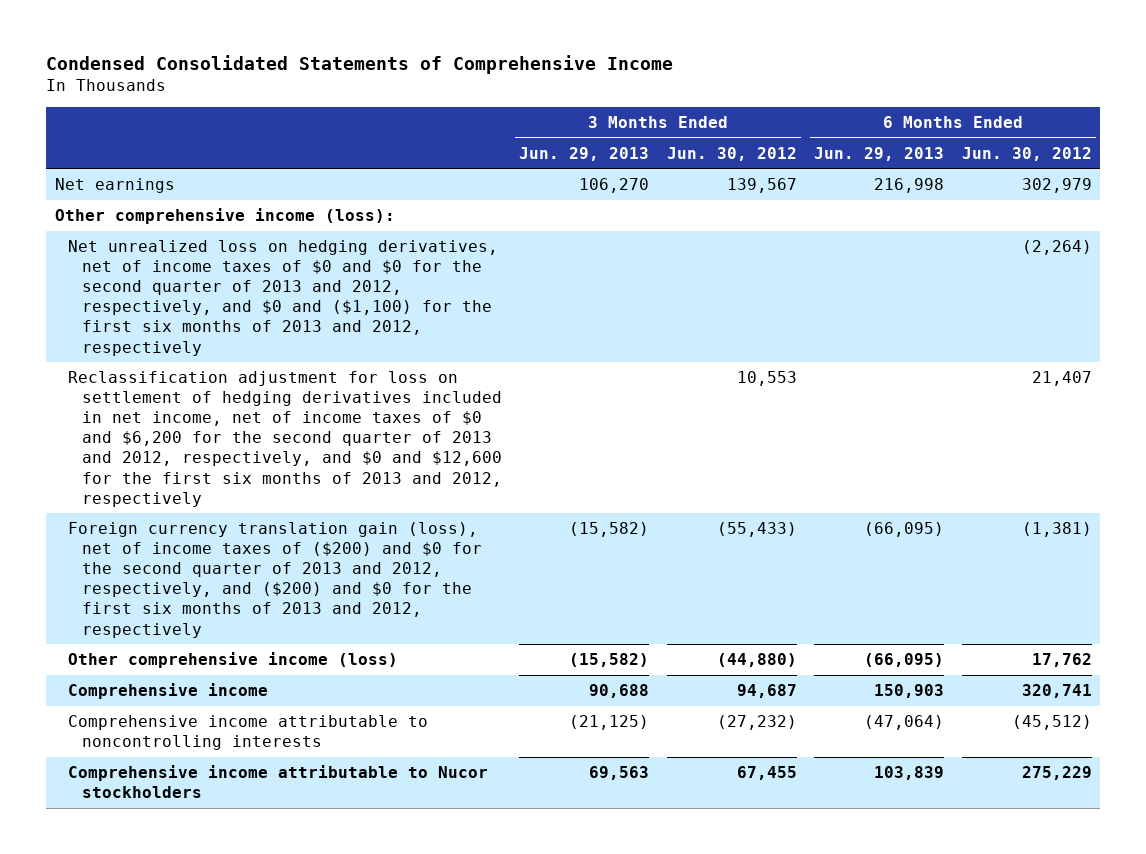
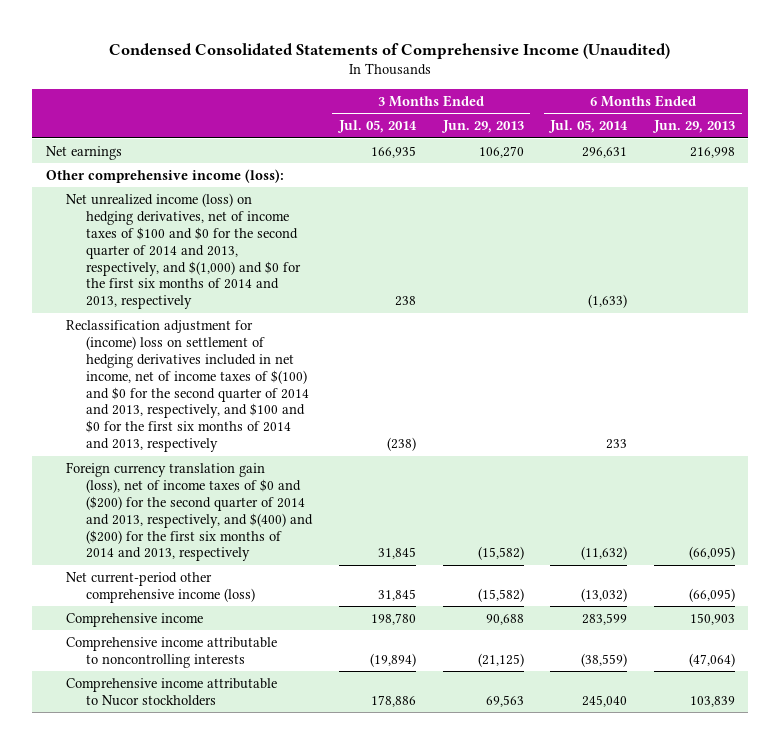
- Condensed Consolidated Statements of Comprehensive Income
+ Condensed Consolidated Statements of Comprehensive Income (Unaudited)
- | 3 Months Ended Jun. 29, 2013 | 3 Months Ended Jun. 30, 2012 | 6 Months Ended Jun. 29, 2013 | 6 Months Ended Jun. 30, 2012
+ | 3 Months Ended Jul. 05, 2014 | 3 Months Ended Jun. 29, 2013 | 6 Months Ended Jul. 05, 2014 | 6 Months Ended Jun. 29, 2013
- Net unrealized loss on hedging derivatives, net of income taxes of $0 and $0 for the second quarter of 2013 and 2012, respectively, and $0 and ($1,100) for the first six months of 2013 and 2012, respectively | | | | (2,264)
- Reclassification adjustment for loss on settlement of hedging derivatives included in net income, net of income taxes of $0 and $6,200 for the second quarter of 2013 and 2012, respectively, and $0 and $12,600 for the first six months of 2013 and 2012, respectively | | 10,553 | | 21,407
- Foreign currency translation gain (loss), net of income taxes of ($200) and $0 for the second quarter of 2013 and 2012, respectively, and ($200) and $0 for the first six months of 2013 and 2012, respectively | (15,582) | (55,433) | (66,095) | (1,381)
- Other comprehensive income (loss) | (15,582) | (44,880) | (66,095) | 17,762
+ Net unrealized income (loss) on hedging derivatives, net of income taxes of $100 and $0 for the second quarter of 2014 and 2013, respectively, and $(1,000) and $0 for the first six months of 2014 and 2013, respectively | 238 | | (1,633) |
+ Reclassification adjustment for (income) loss on settlement of hedging derivatives included in net income, net of income taxes of $(100) and $0 for the second quarter of 2014 and 2013, respectively, and $100 and $0 for the first six months of 2014 and 2013, respectively | (238) | | 233 |
+ Foreign currency translation gain (loss), net of income taxes of $0 and ($200) for the second quarter of 2014 and 2013, respectively, and $(400) and ($200) for the first six months of 2014 and 2013, respectively | 31,845 | (15,582) | (11,632) | (66,095)
+ Net current-period other comprehensive income (loss) | 31,845 | (15,582) | (13,032) | (66,095)

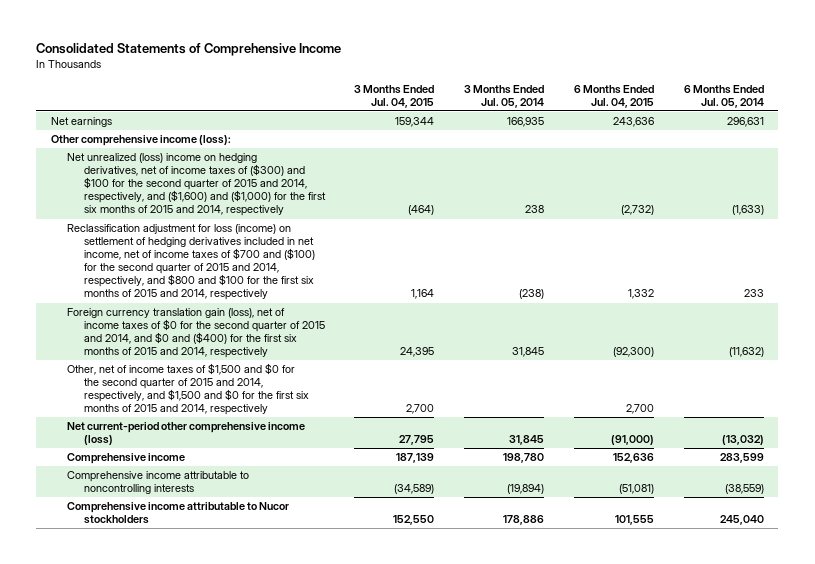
- Condensed Consolidated Statements of Comprehensive Income (Unaudited)
+ Consolidated Statements of Comprehensive Income
- | 3 Months Ended Jul. 05, 2014 | 3 Months Ended Jun. 29, 2013 | 6 Months Ended Jul. 05, 2014 | 6 Months Ended Jun. 29, 2013
+ | 3 Months Ended Jul. 04, 2015 | 3 Months Ended Jul. 05, 2014 | 6 Months Ended Jul. 04, 2015 | 6 Months Ended Jul. 05, 2014
- Net unrealized income (loss) on hedging derivatives, net of income taxes of $100 and $0 for the second quarter of 2014 and 2013, respectively, and $(1,000) and $0 for the first six months of 2014 and 2013, respectively | 238 | | (1,633) |
- Reclassification adjustment for (income) loss on settlement of hedging derivatives included in net income, net of income taxes of $(100) and $0 for the second quarter of 2014 and 2013, respectively, and $100 and $0 for the first six months of 2014 and 2013, respectively | (238) | | 233 |
- Foreign currency translation gain (loss), net of income taxes of $0 and ($200) for the second quarter of 2014 and 2013, respectively, and $(400) and ($200) for the first six months of 2014 and 2013, respectively | 31,845 | (15,582) | (11,632) | (66,095)
+ Net unrealized (loss) income on hedging derivatives, net of income taxes of ($300) and $100 for the second quarter of 2015 and 2014, respectively, and ($1,600) and ($1,000) for the first six months of 2015 and 2014, respectively | (464) | 238 | (2,732) | (1,633)
+ Reclassification adjustment for loss (income) on settlement of hedging derivatives included in net income, net of income taxes of $700 and ($100) for the second quarter of 2015 and 2014, respectively, and $800 and $100 for the first six months of 2015 and 2014, respectively | 1,164 | (238) | 1,332 | 233
+ Foreign currency translation gain (loss), net of income taxes of $0 for the second quarter of 2015 and 2014, and $0 and ($400) for the first six months of 2015 and 2014, respectively | 24,395 | 31,845 | (92,300) | (11,632)
+ Other, net of income taxes of $1,500 and $0 for the second quarter of 2015 and 2014, respectively, and $1,500 and $0 for the first six months of 2015 and 2014, respectively | 2,700 | | 2,700 |

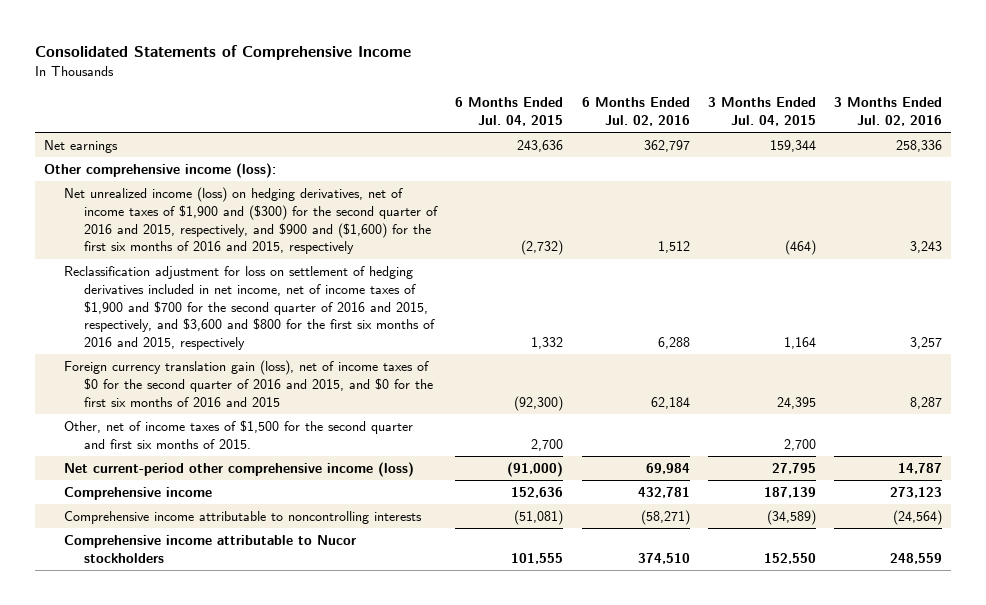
- | 3 Months Ended Jul. 04, 2015 | 3 Months Ended Jul. 05, 2014 | 6 Months Ended Jul. 04, 2015 | 6 Months Ended Jul. 05, 2014
+ | 6 Months Ended Jul. 04, 2015 | 6 Months Ended Jul. 02, 2016 | 3 Months Ended Jul. 04, 2015 | 3 Months Ended Jul. 02, 2016
- Net unrealized (loss) income on hedging derivatives, net of income taxes of ($300) and $100 for the second quarter of 2015 and 2014, respectively, and ($1,600) and ($1,000) for the first six months of 2015 and 2014, respectively | (464) | 238 | (2,732) | (1,633)
- Reclassification adjustment for loss (income) on settlement of hedging derivatives included in net income, net of income taxes of $700 and ($100) for the second quarter of 2015 and 2014, respectively, and $800 and $100 for the first six months of 2015 and 2014, respectively | 1,164 | (238) | 1,332 | 233
- Foreign currency translation gain (loss), net of income taxes of $0 for the second quarter of 2015 and 2014, and $0 and ($400) for the first six months of 2015 and 2014, respectively | 24,395 | 31,845 | (92,300) | (11,632)
- Other, net of income taxes of $1,500 and $0 for the second quarter of 2015 and 2014, respectively, and $1,500 and $0 for the first six months of 2015 and 2014, respectively | 2,700 | | 2,700 |
+ Net unrealized income (loss) on hedging derivatives, net of income taxes of $1,900 and ($300) for the second quarter of 2016 and 2015, respectively, and $900 and ($1,600) for the first six months of 2016 and 2015, respectively | (2,732) | 1,512 | (464) | 3,243
+ Reclassification adjustment for loss on settlement of hedging derivatives included in net income, net of income taxes of $1,900 and $700 for the second quarter of 2016 and 2015, respectively, and $3,600 and $800 for the first six months of 2016 and 2015, respectively | 1,332 | 6,288 | 1,164 | 3,257
+ Foreign currency translation gain (loss), net of income taxes of $0 for the second quarter of 2016 and 2015, and $0 for the first six months of 2016 and 2015 | (92,300) | 62,184 | 24,395 | 8,287
+ Other, net of income taxes of $1,500 for the second quarter and first six months of 2015. | 2,700 | | 2,700 |

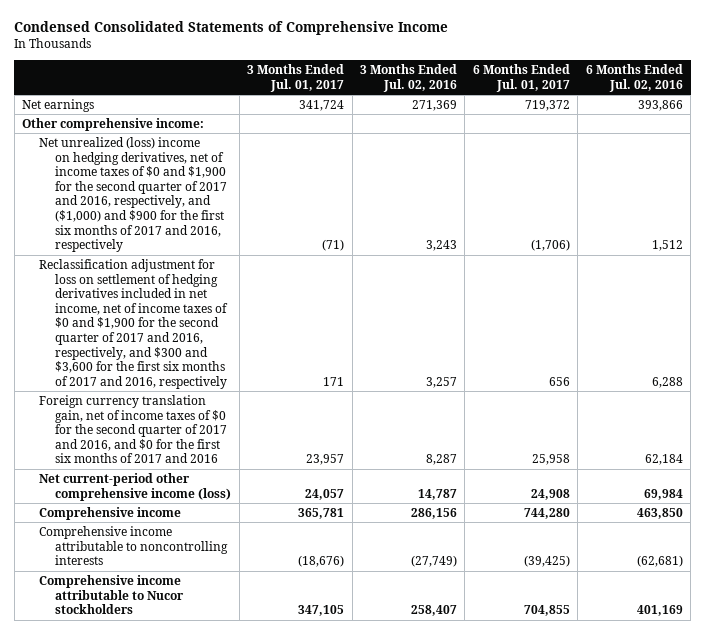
- Consolidated Statements of Comprehensive Income
+ Condensed Consolidated Statements of Comprehensive Income
- | 6 Months Ended Jul. 04, 2015 | 6 Months Ended Jul. 02, 2016 | 3 Months Ended Jul. 04, 2015 | 3 Months Ended Jul. 02, 2016
+ | 3 Months Ended Jul. 01, 2017 | 3 Months Ended Jul. 02, 2016 | 6 Months Ended Jul. 01, 2017 | 6 Months Ended Jul. 02, 2016
- Net earnings | 243,636 | 362,797 | 159,344 | 258,336
- Other comprehensive income (loss):
- Net unrealized income (loss) on hedging derivatives, net of income taxes of $1,900 and ($300) for the second quarter of 2016 and 2015, respectively, and $900 and ($1,600) for the first six months of 2016 and 2015, respectively | (2,732) | 1,512 | (464) | 3,243
- Reclassification adjustment for loss on settlement of hedging derivatives included in net income, net of income taxes of $1,900 and $700 for the second quarter of 2016 and 2015, respectively, and $3,600 and $800 for the first six months of 2016 and 2015, respectively | 1,332 | 6,288 | 1,164 | 3,257
- Foreign currency translation gain (loss), net of income taxes of $0 for the second quarter of 2016 and 2015, and $0 for the first six months of 2016 and 2015 | (92,300) | 62,184 | 24,395 | 8,287
- Other, net of income taxes of $1,500 for the second quarter and first six months of 2015. | 2,700 | | 2,700 |
+ Net earnings | 341,724 | 271,369 | 719,372 | 393,866
+ Other comprehensive income:
+ Net unrealized (loss) income on hedging derivatives, net of income taxes of $0 and $1,900 for the second quarter of 2017 and 2016, respectively, and ($1,000) and $900 for the first six months of 2017 and 2016, respectively | (71) | 3,243 | (1,706) | 1,512
+ Reclassification adjustment for loss on settlement of hedging derivatives included in net income, net of income taxes of $0 and $1,900 for the second quarter of 2017 and 2016, respectively, and $300 and $3,600 for the first six months of 2017 and 2016, respectively | 171 | 3,257 | 656 | 6,288
+ Foreign currency translation gain, net of income taxes of $0 for the second quarter of 2017 and 2016, and $0 for the first six months of 2017 and 2016 | 23,957 | 8,287 | 25,958 | 62,184
- Comprehensive income | 152,636 | 432,781 | 187,139 | 273,123
- Comprehensive income attributable to noncontrolling interests | (51,081) | (58,271) | (34,589) | (24,564)
- Comprehensive income attributable to Nucor stockholders | 101,555 | 374,510 | 152,550 | 248,559
+ Comprehensive income | 365,781 | 286,156 | 744,280 | 463,850
+ Comprehensive income attributable to noncontrolling interests | (18,676) | (27,749) | (39,425) | (62,681)
+ Comprehensive income attributable to Nucor stockholders | 347,105 | 258,407 | 704,855 | 401,169

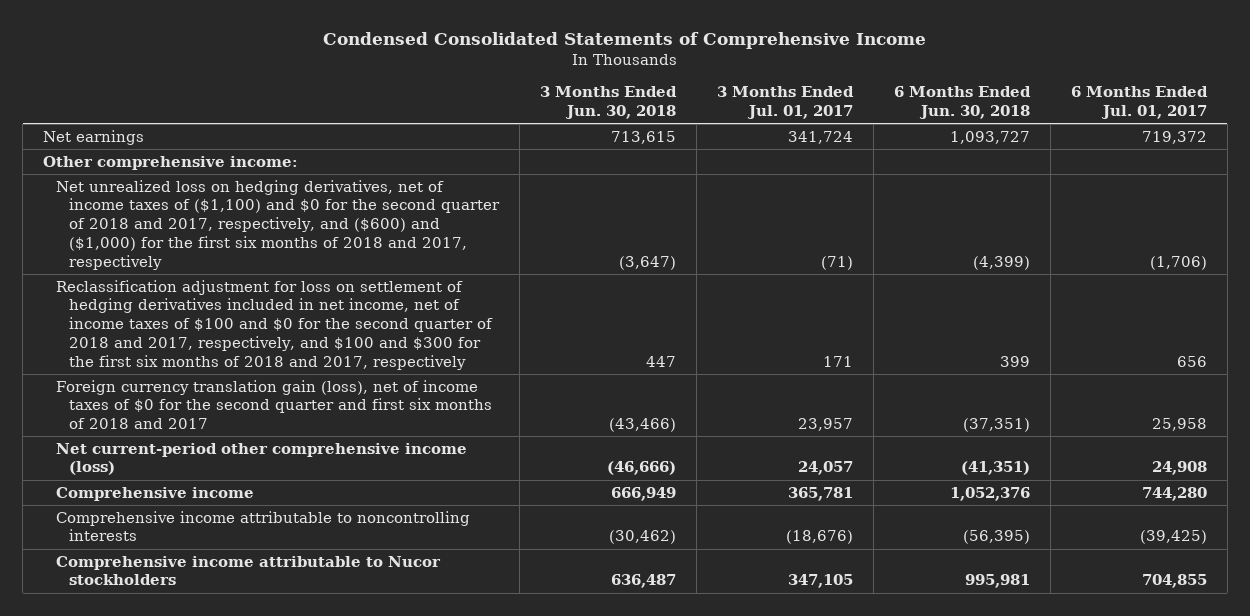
- | 3 Months Ended Jul. 01, 2017 | 3 Months Ended Jul. 02, 2016 | 6 Months Ended Jul. 01, 2017 | 6 Months Ended Jul. 02, 2016
+ | 3 Months Ended Jun. 30, 2018 | 3 Months Ended Jul. 01, 2017 | 6 Months Ended Jun. 30, 2018 | 6 Months Ended Jul. 01, 2017
- Net unrealized (loss) income on hedging derivatives, net of income taxes of $0 and $1,900 for the second quarter of 2017 and 2016, respectively, and ($1,000) and $900 for the first six months of 2017 and 2016, respectively | (71) | 3,243 | (1,706) | 1,512
- Reclassification adjustment for loss on settlement of hedging derivatives included in net income, net of income taxes of $0 and $1,900 for the second quarter of 2017 and 2016, respectively, and $300 and $3,600 for the first six months of 2017 and 2016, respectively | 171 | 3,257 | 656 | 6,288
- Foreign currency translation gain, net of income taxes of $0 for the second quarter of 2017 and 2016, and $0 for the first six months of 2017 and 2016 | 23,957 | 8,287 | 25,958 | 62,184
+ Net unrealized loss on hedging derivatives, net of income taxes of ($1,100) and $0 for the second quarter of 2018 and 2017, respectively, and ($600) and ($1,000) for the first six months of 2018 and 2017, respectively | (3,647) | (71) | (4,399) | (1,706)
+ Reclassification adjustment for loss on settlement of hedging derivatives included in net income, net of income taxes of $100 and $0 for the second quarter of 2018 and 2017, respectively, and $100 and $300 for the first six months of 2018 and 2017, respectively | 447 | 171 | 399 | 656
+ Foreign currency translation gain (loss), net of income taxes of $0 for the second quarter and first six months of 2018 and 2017 | (43,466) | 23,957 | (37,351) | 25,958

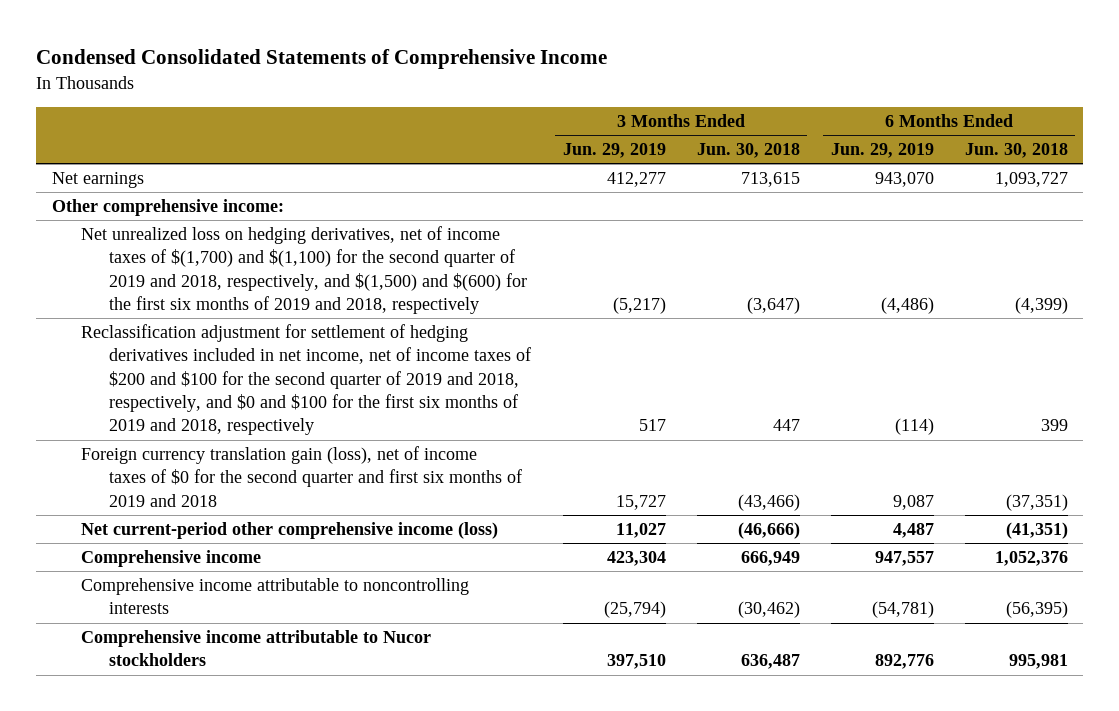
- | 3 Months Ended Jun. 30, 2018 | 3 Months Ended Jul. 01, 2017 | 6 Months Ended Jun. 30, 2018 | 6 Months Ended Jul. 01, 2017
+ | 3 Months Ended Jun. 29, 2019 | 3 Months Ended Jun. 30, 2018 | 6 Months Ended Jun. 29, 2019 | 6 Months Ended Jun. 30, 2018
- Net unrealized loss on hedging derivatives, net of income taxes of ($1,100) and $0 for the second quarter of 2018 and 2017, respectively, and ($600) and ($1,000) for the first six months of 2018 and 2017, respectively | (3,647) | (71) | (4,399) | (1,706)
- Reclassification adjustment for loss on settlement of hedging derivatives included in net income, net of income taxes of $100 and $0 for the second quarter of 2018 and 2017, respectively, and $100 and $300 for the first six months of 2018 and 2017, respectively | 447 | 171 | 399 | 656
- Foreign currency translation gain (loss), net of income taxes of $0 for the second quarter and first six months of 2018 and 2017 | (43,466) | 23,957 | (37,351) | 25,958
+ Net unrealized loss on hedging derivatives, net of income taxes of $(1,700) and $(1,100) for the second quarter of 2019 and 2018, respectively, and $(1,500) and $(600) for the first six months of 2019 and 2018, respectively | (5,217) | (3,647) | (4,486) | (4,399)
+ Reclassification adjustment for settlement of hedging derivatives included in net income, net of income taxes of $200 and $100 for the second quarter of 2019 and 2018, respectively, and $0 and $100 for the first six months of 2019 and 2018, respectively | 517 | 447 | (114) | 399
+ Foreign currency translation gain (loss), net of income taxes of $0 for the second quarter and first six months of 2019 and 2018 | 15,727 | (43,466) | 9,087 | (37,351)

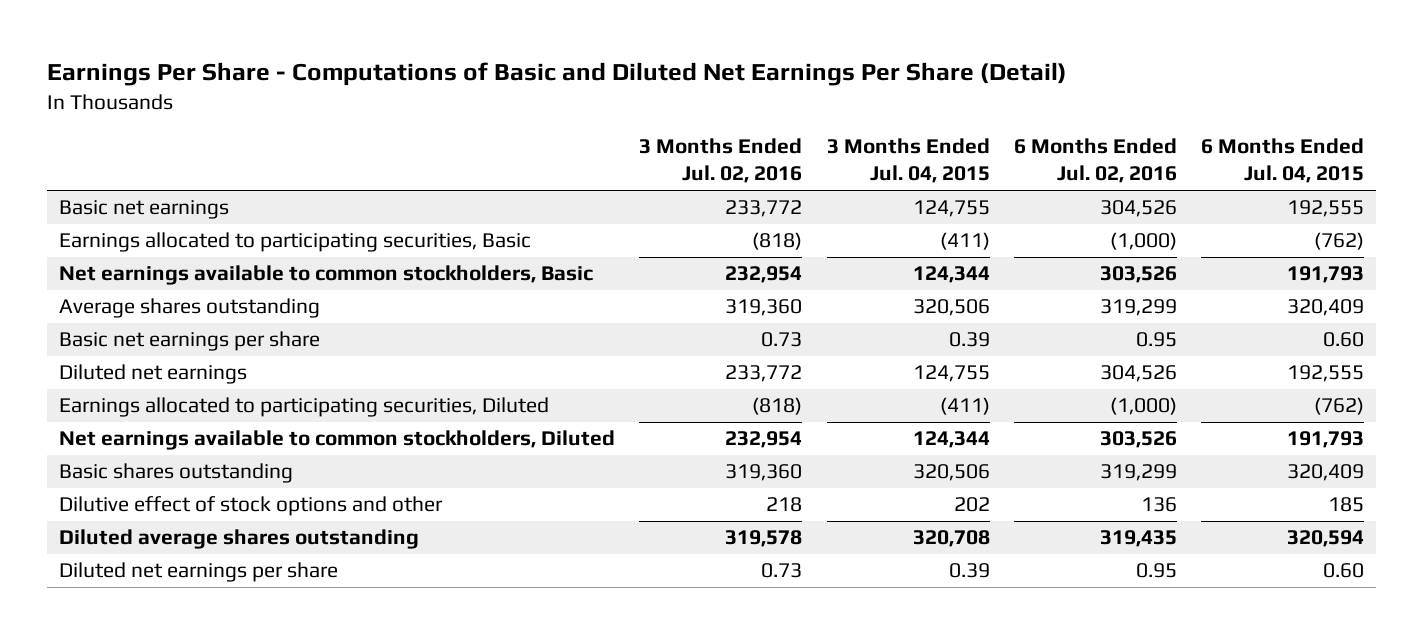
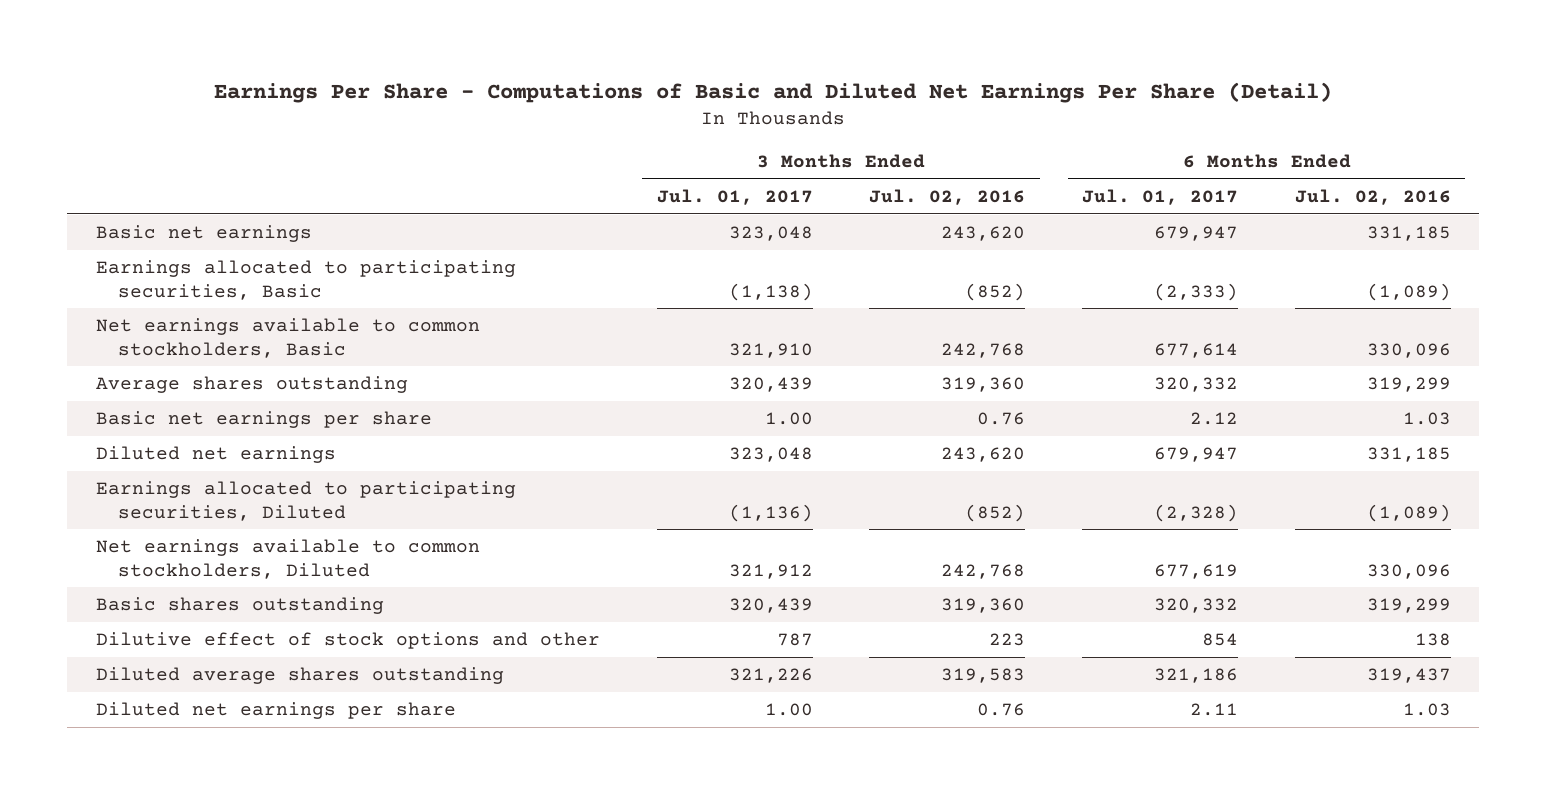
- | 3 Months Ended Jul. 02, 2016 | 3 Months Ended Jul. 04, 2015 | 6 Months Ended Jul. 02, 2016 | 6 Months Ended Jul. 04, 2015
+ | 3 Months Ended Jul. 01, 2017 | 3 Months Ended Jul. 02, 2016 | 6 Months Ended Jul. 01, 2017 | 6 Months Ended Jul. 02, 2016
- Basic net earnings | 233,772 | 124,755 | 304,526 | 192,555
- Earnings allocated to participating securities, Basic | (818) | (411) | (1,000) | (762)
- Net earnings available to common stockholders, Basic | 232,954 | 124,344 | 303,526 | 191,793
+ Basic net earnings | 323,048 | 243,620 | 679,947 | 331,185
+ Earnings allocated to participating securities, Basic | (1,138) | (852) | (2,333) | (1,089)
+ Net earnings available to common stockholders, Basic | 321,910 | 242,768 | 677,614 | 330,096
- Basic net earnings per share | 0.73 | 0.39 | 0.95 | 0.60
- Diluted net earnings | 233,772 | 124,755 | 304,526 | 192,555
- Earnings allocated to participating securities, Diluted | (818) | (411) | (1,000) | (762)
- Net earnings available to common stockholders, Diluted | 232,954 | 124,344 | 303,526 | 191,793
+ Basic net earnings per share | 1.00 | 0.76 | 2.12 | 1.03
+ Diluted net earnings | 323,048 | 243,620 | 679,947 | 331,185
+ Earnings allocated to participating securities, Diluted | (1,136) | (852) | (2,328) | (1,089)
+ Net earnings available to common stockholders, Diluted | 321,912 | 242,768 | 677,619 | 330,096
- Dilutive effect of stock options and other | 218 | 202 | 136 | 185
- Diluted average shares outstanding | 319,578 | 320,708 | 319,435 | 320,594
- Diluted net earnings per share | 0.73 | 0.39 | 0.95 | 0.60
+ Dilutive effect of stock options and other | 787 | 223 | 854 | 138
+ Diluted average shares outstanding | 321,226 | 319,583 | 321,186 | 319,437
+ Diluted net earnings per share | 1.00 | 0.76 | 2.11 | 1.03

